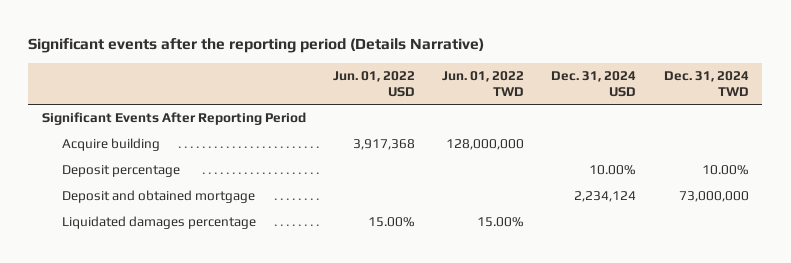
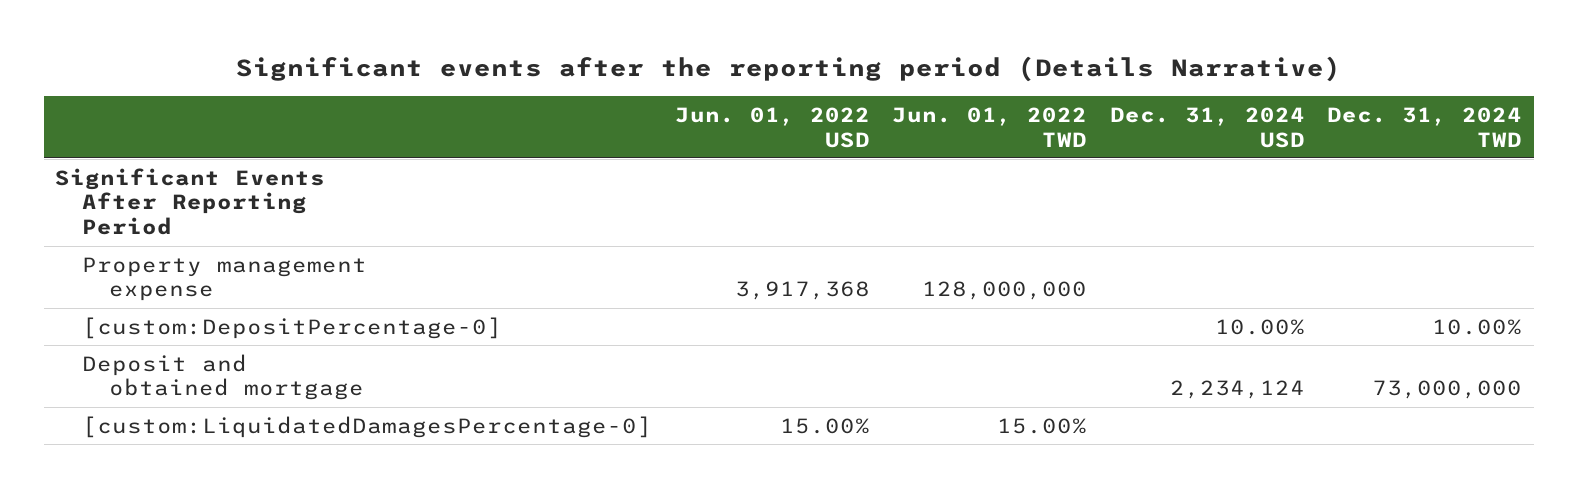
- Acquire building | 3,917,368 | 128,000,000 | |
- Deposit percentage | | | 10.00% | 10.00%
+ Property management expense | 3,917,368 | 128,000,000 | |
+ [custom:DepositPercentage-0] | | | 10.00% | 10.00%
- Liquidated damages percentage | 15.00% | 15.00% | |
+ [custom:LiquidatedDamagesPercentage-0] | 15.00% | 15.00% | |

